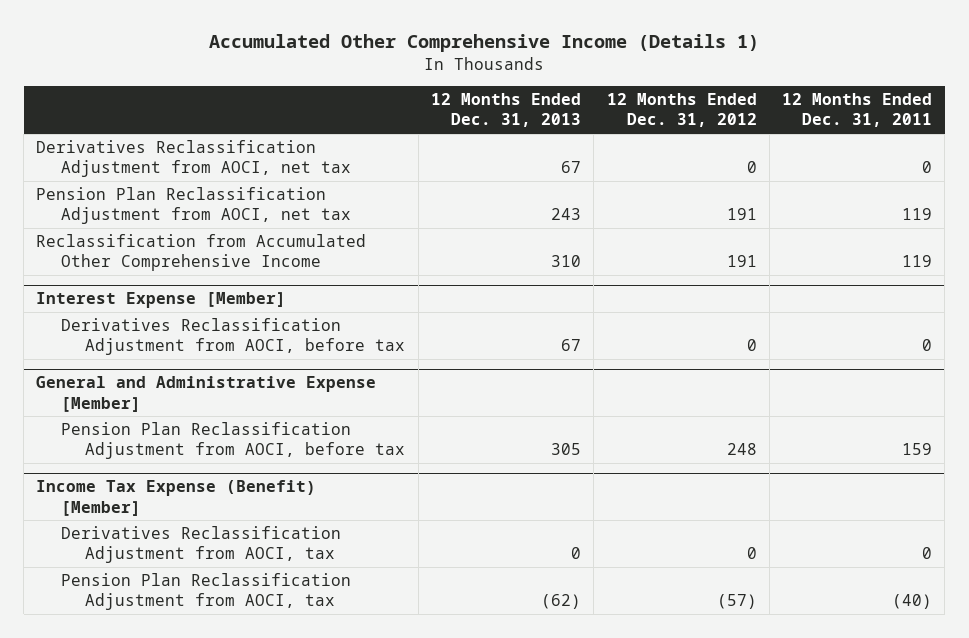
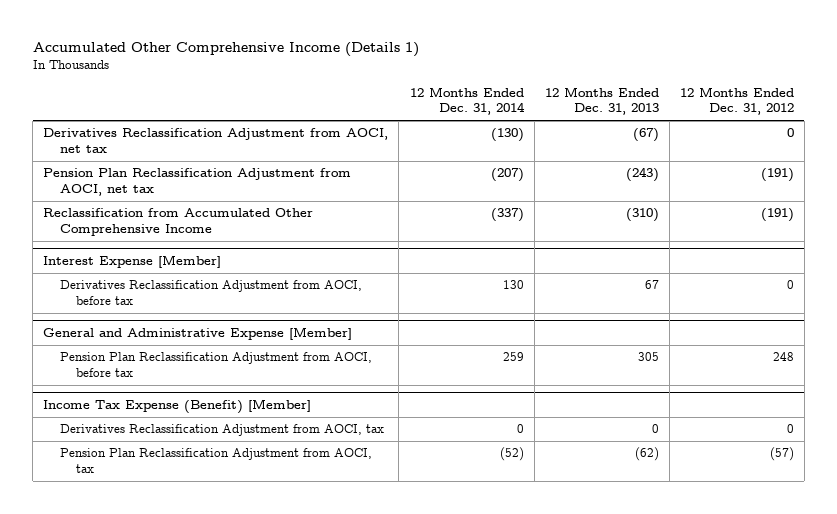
- | 12 Months Ended Dec. 31, 2013 | 12 Months Ended Dec. 31, 2012 | 12 Months Ended Dec. 31, 2011
+ | 12 Months Ended Dec. 31, 2014 | 12 Months Ended Dec. 31, 2013 | 12 Months Ended Dec. 31, 2012
- Derivatives Reclassification Adjustment from AOCI, net tax | 67 | 0 | 0
- Pension Plan Reclassification Adjustment from AOCI, net tax | 243 | 191 | 119
- Reclassification from Accumulated Other Comprehensive Income | 310 | 191 | 119
+ Derivatives Reclassification Adjustment from AOCI, net tax | (130) | (67) | 0
+ Pension Plan Reclassification Adjustment from AOCI, net tax | (207) | (243) | (191)
+ Reclassification from Accumulated Other Comprehensive Income | (337) | (310) | (191)

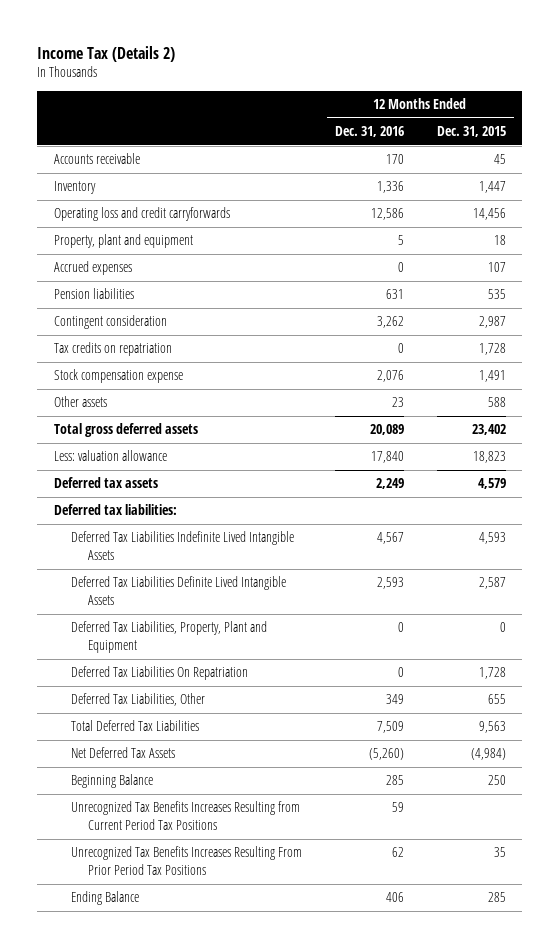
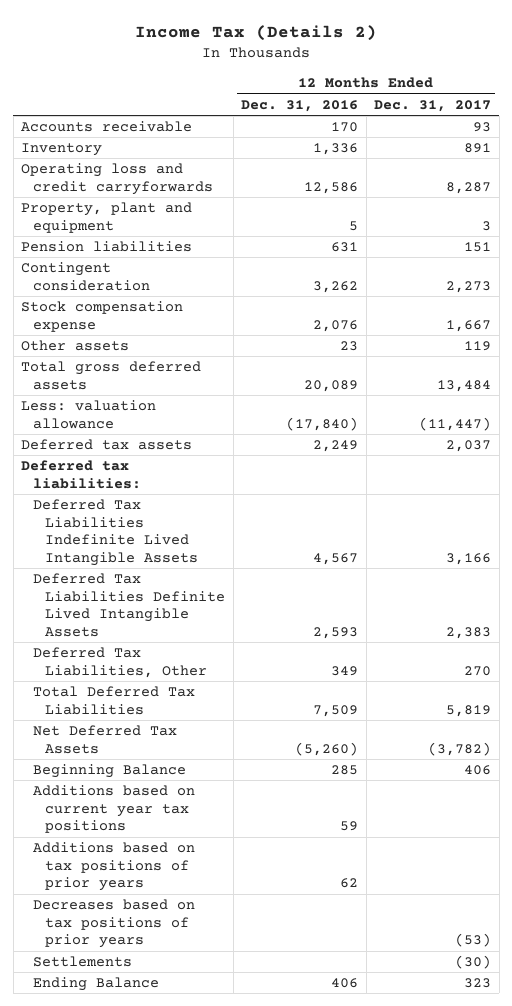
- | 12 Months Ended Dec. 31, 2016 | 12 Months Ended Dec. 31, 2015
+ | 12 Months Ended Dec. 31, 2016 | 12 Months Ended Dec. 31, 2017
- Accrued expenses | 0 | 107
- Tax credits on repatriation | 0 | 1,728
- Less: valuation allowance | 17,840 | 18,823
+ Less: valuation allowance | (17,840) | (11,447)
- Deferred Tax Liabilities, Property, Plant and Equipment | 0 | 0
- Deferred Tax Liabilities On Repatriation | 0 | 1,728
- Unrecognized Tax Benefits Increases Resulting from Current Period Tax Positions | 59 |
- Unrecognized Tax Benefits Increases Resulting From Prior Period Tax Positions | 62 | 35
+ Additions based on current year tax positions | 59 |
+ Additions based on tax positions of prior years | 62 |
+ Decreases based on tax positions of prior years | | (53)
+ Settlements | | (30)

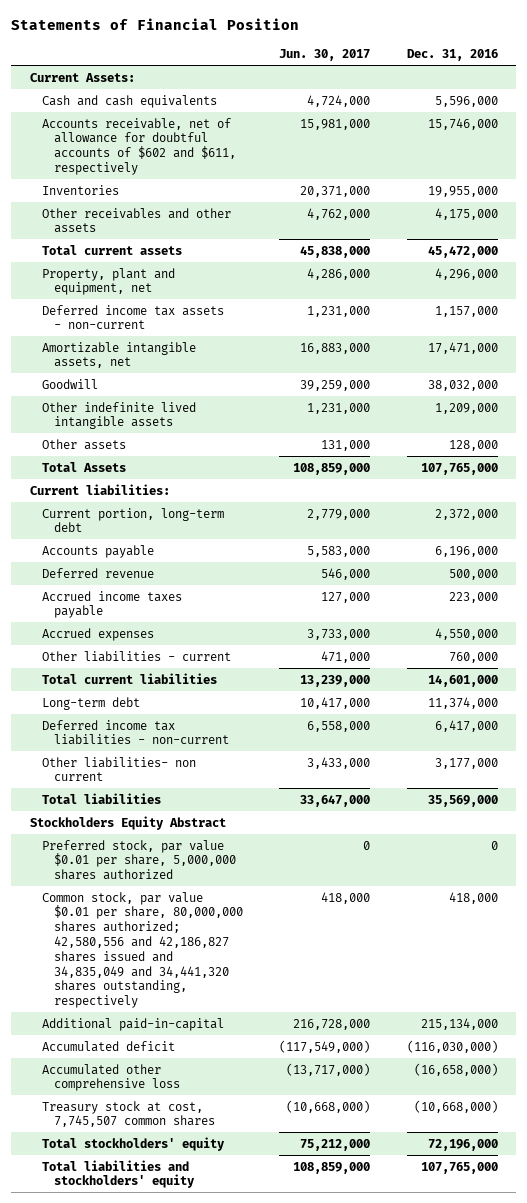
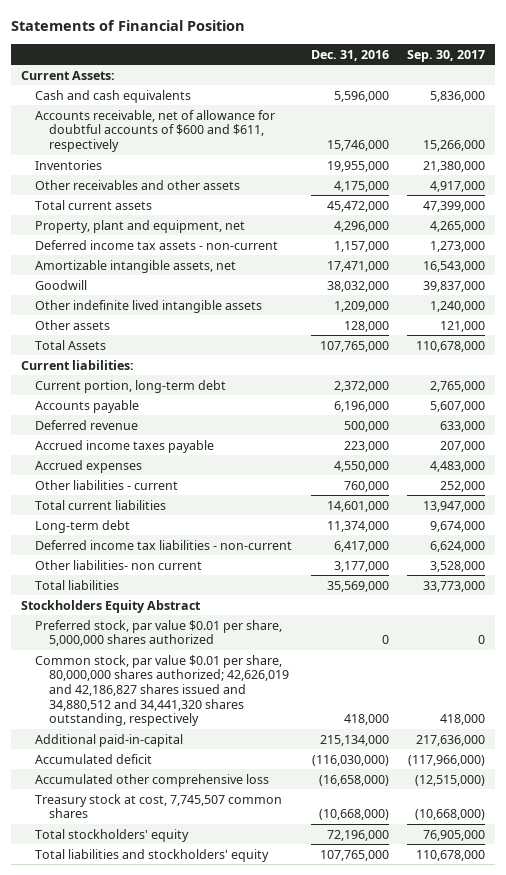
- | Jun. 30, 2017 | Dec. 31, 2016
+ | Dec. 31, 2016 | Sep. 30, 2017
- Accounts receivable, net of allowance for doubtful accounts of $602 and $611, respectively | 15,981,000 | 15,746,000
+ Accounts receivable, net of allowance for doubtful accounts of $600 and $611, respectively | 15,746,000 | 15,266,000
- Common stock, par value $0.01 per share, 80,000,000 shares authorized; 42,580,556 and 42,186,827 shares issued and 34,835,049 and 34,441,320 shares outstanding, respectively | 418,000 | 418,000
+ Common stock, par value $0.01 per share, 80,000,000 shares authorized; 42,626,019 and 42,186,827 shares issued and 34,880,512 and 34,441,320 shares outstanding, respectively | 418,000 | 418,000

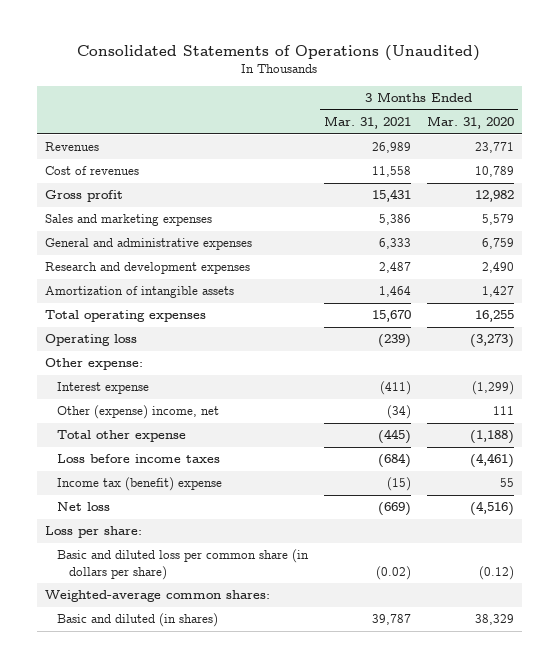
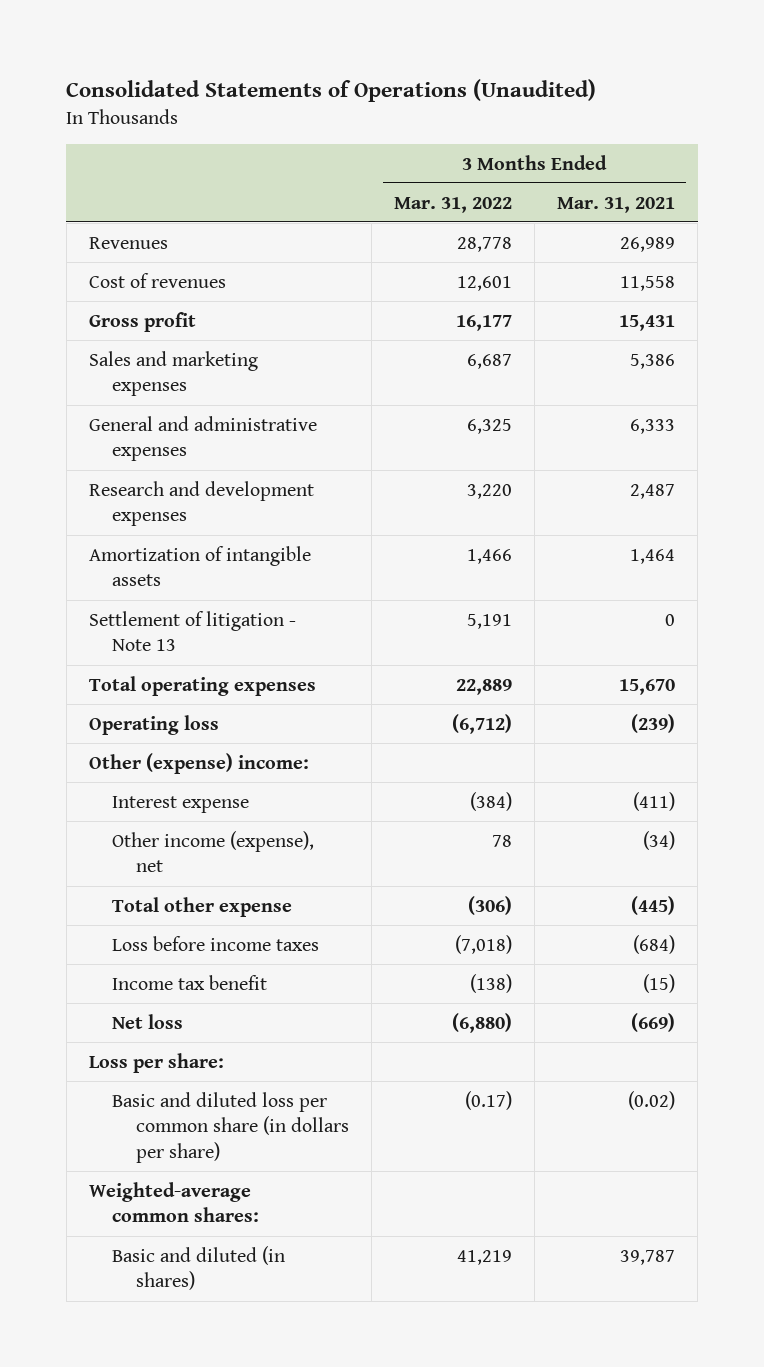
- | 3 Months Ended Mar. 31, 2021 | 3 Months Ended Mar. 31, 2020
+ | 3 Months Ended Mar. 31, 2022 | 3 Months Ended Mar. 31, 2021
+ Settlement of litigation - Note 13 | 5,191 | 0
- Other expense:
+ Other (expense) income:
- Other (expense) income, net | (34) | 111
+ Other income (expense), net | 78 | (34)
- Income tax (benefit) expense | (15) | 55
+ Income tax benefit | (138) | (15)

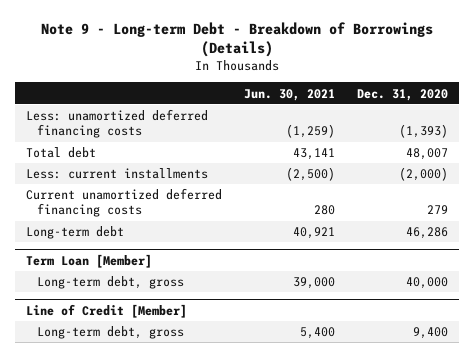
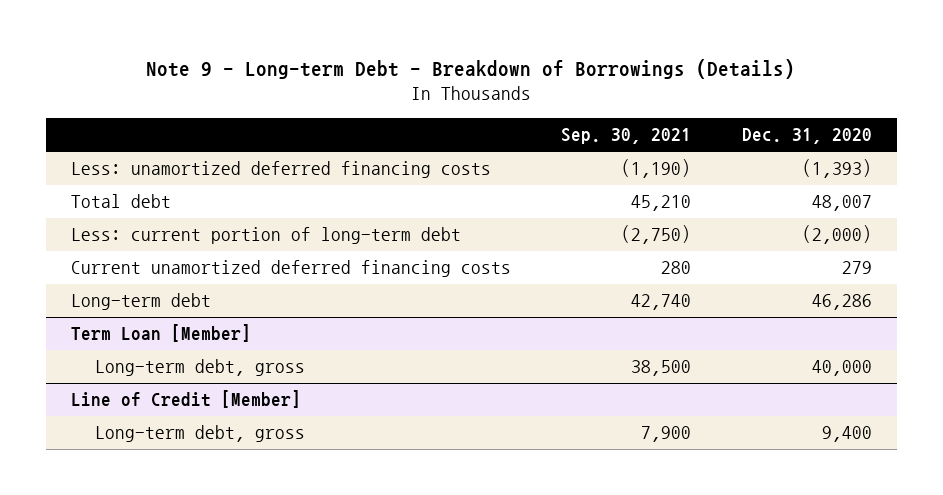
- | Jun. 30, 2021 | Dec. 31, 2020
+ | Sep. 30, 2021 | Dec. 31, 2020
- Less: current installments | (2,500) | (2,000)
+ Less: current portion of long-term debt | (2,750) | (2,000)

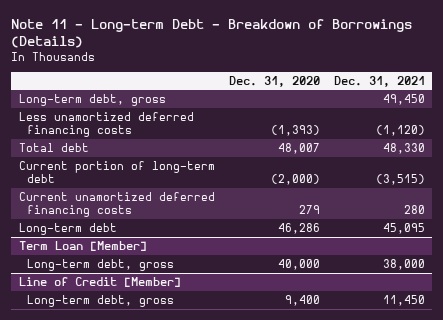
- Note 9 - Long-term Debt - Breakdown of Borrowings (Details)
+ Note 11 - Long-term Debt - Breakdown of Borrowings (Details)
- | Sep. 30, 2021 | Dec. 31, 2020
+ | Dec. 31, 2020 | Dec. 31, 2021
- Less: unamortized deferred financing costs | (1,190) | (1,393)
+ Long-term debt, gross | | 49,450
+ Less unamortized deferred financing costs | (1,393) | (1,120)
- Less: current portion of long-term debt | (2,750) | (2,000)
+ Current portion of long-term debt | (2,000) | (3,515)

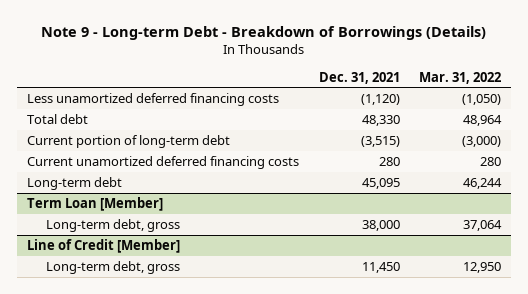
- Note 11 - Long-term Debt - Breakdown of Borrowings (Details)
+ Note 9 - Long-term Debt - Breakdown of Borrowings (Details)
- | Dec. 31, 2020 | Dec. 31, 2021
+ | Dec. 31, 2021 | Mar. 31, 2022
- Long-term debt, gross | | 49,450

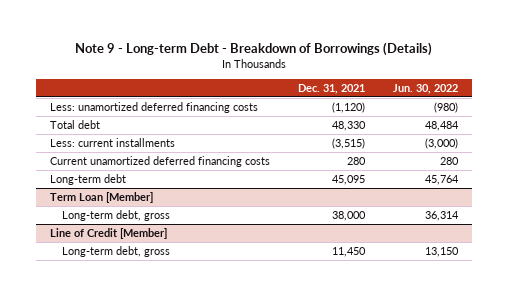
- | Dec. 31, 2021 | Mar. 31, 2022
+ | Dec. 31, 2021 | Jun. 30, 2022
- Less unamortized deferred financing costs | (1,120) | (1,050)
+ Less: unamortized deferred financing costs | (1,120) | (980)
- Current portion of long-term debt | (3,515) | (3,000)
+ Less: current installments | (3,515) | (3,000)

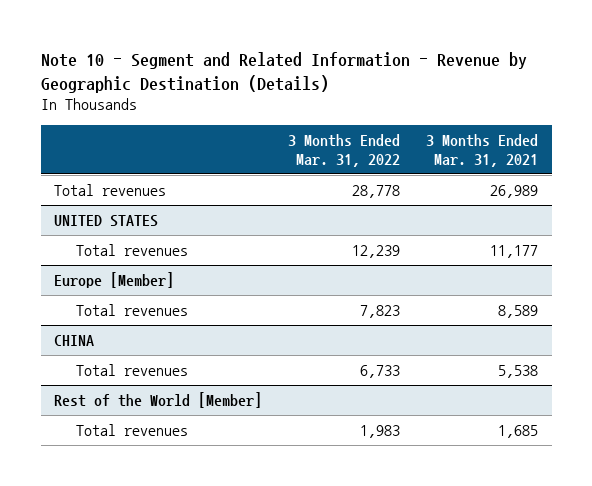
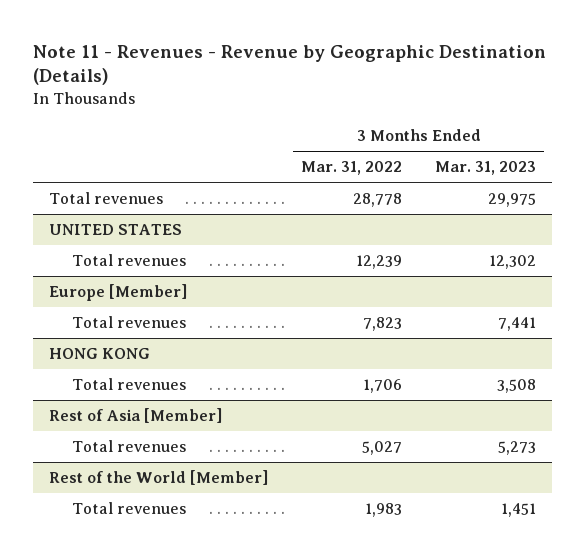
- Note 10 - Segment and Related Information - Revenue by Geographic Destination (Details)
+ Note 11 - Revenues - Revenue by Geographic Destination (Details)
- | 3 Months Ended Mar. 31, 2022 | 3 Months Ended Mar. 31, 2021
+ | 3 Months Ended Mar. 31, 2022 | 3 Months Ended Mar. 31, 2023
- CHINA
- Total revenues | 6,733 | 5,538
+ HONG KONG
+ Total revenues | 1,706 | 3,508
+ Rest of Asia [Member]
+ Total revenues | 5,027 | 5,273

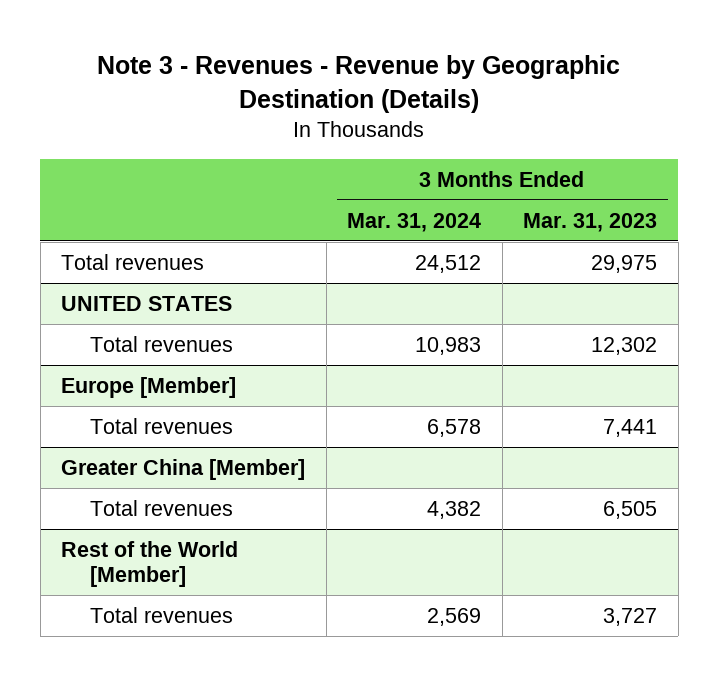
- Note 11 - Revenues - Revenue by Geographic Destination (Details)
+ Note 3 - Revenues - Revenue by Geographic Destination (Details)
- | 3 Months Ended Mar. 31, 2022 | 3 Months Ended Mar. 31, 2023
+ | 3 Months Ended Mar. 31, 2024 | 3 Months Ended Mar. 31, 2023
- HONG KONG
- Total revenues | 1,706 | 3,508
- Rest of Asia [Member]
- Total revenues | 5,027 | 5,273
+ Greater China [Member]
+ Total revenues | 4,382 | 6,505
@ Rest of the World [Member]
- Total revenues | 1,983 | 1,451
+ Total revenues | 2,569 | 3,727

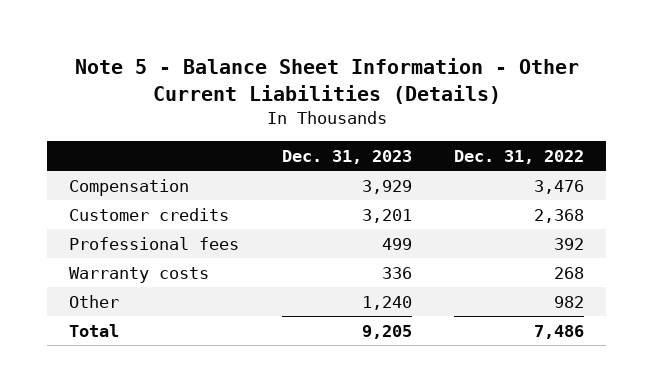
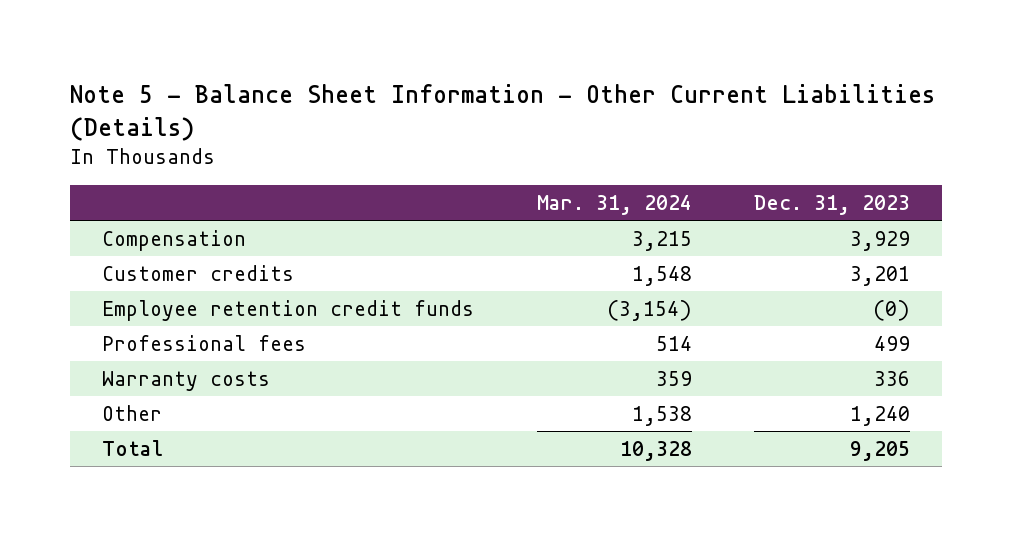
- | Dec. 31, 2023 | Dec. 31, 2022
+ | Mar. 31, 2024 | Dec. 31, 2023
+ Employee retention credit funds | (3,154) | (0)

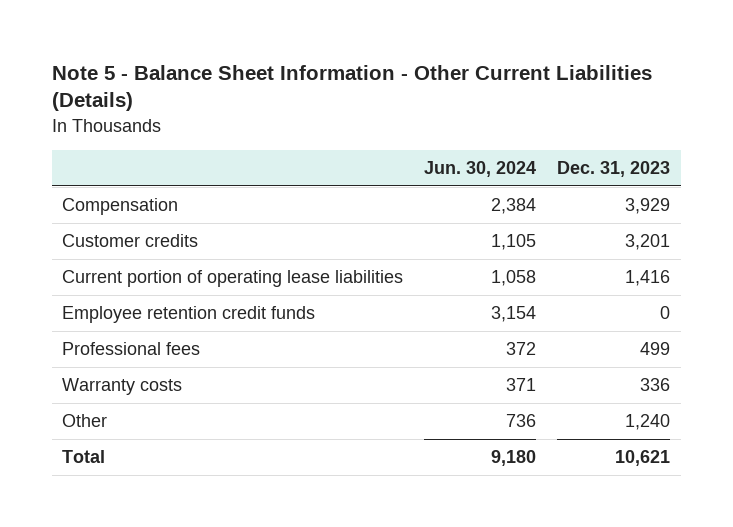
- | Mar. 31, 2024 | Dec. 31, 2023
+ | Jun. 30, 2024 | Dec. 31, 2023
- Employee retention credit funds | (3,154) | (0)
+ Current portion of operating lease liabilities | 1,058 | 1,416
+ Employee retention credit funds | 3,154 | 0
- Total | 10,328 | 9,205
+ Total | 9,180 | 10,621

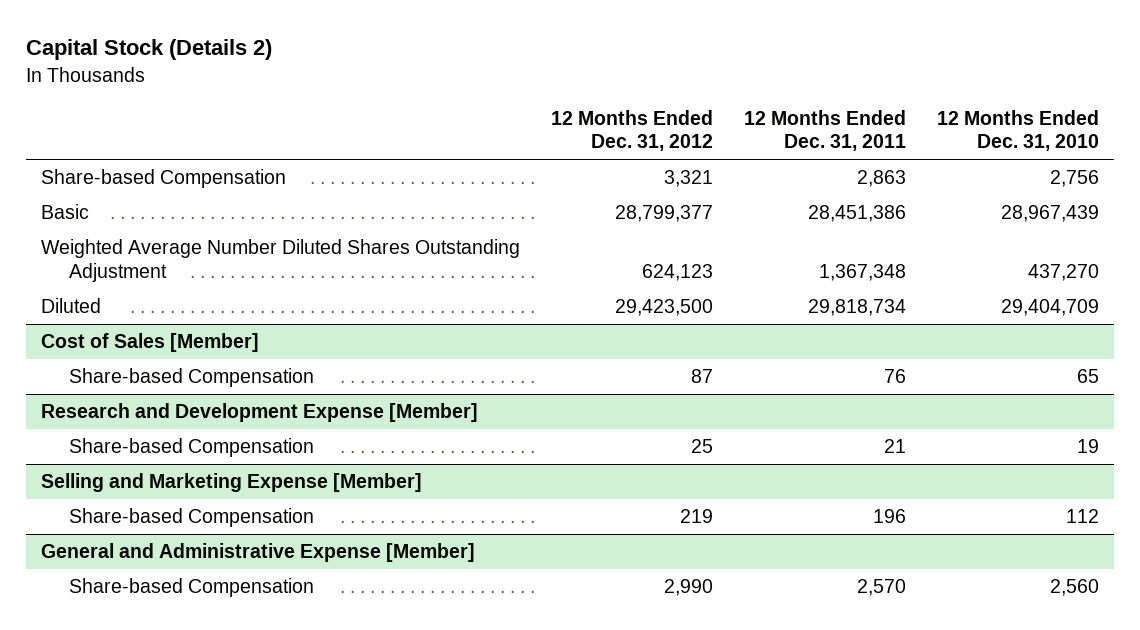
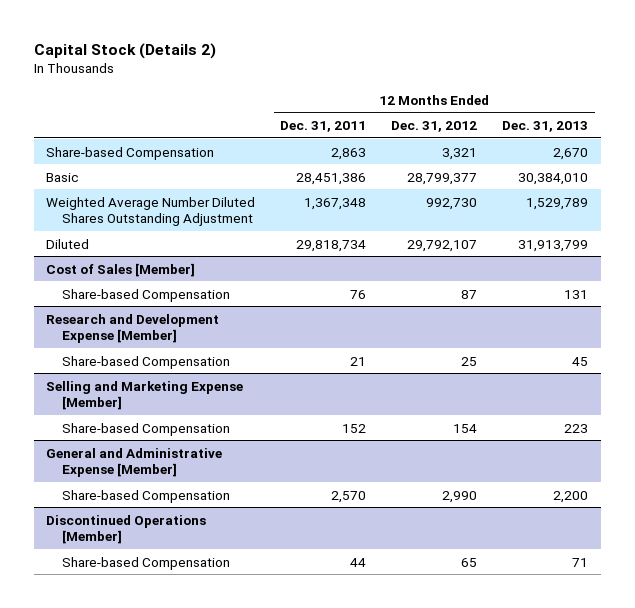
- | 12 Months Ended Dec. 31, 2012 | 12 Months Ended Dec. 31, 2011 | 12 Months Ended Dec. 31, 2010
+ | 12 Months Ended Dec. 31, 2011 | 12 Months Ended Dec. 31, 2012 | 12 Months Ended Dec. 31, 2013
- Weighted Average Number Diluted Shares Outstanding Adjustment | 624,123 | 1,367,348 | 437,270
- Diluted | 29,423,500 | 29,818,734 | 29,404,709
+ Weighted Average Number Diluted Shares Outstanding Adjustment | 1,367,348 | 992,730 | 1,529,789
+ Diluted | 29,818,734 | 29,792,107 | 31,913,799
@ Selling and Marketing Expense [Member]
- Share-based Compensation | 219 | 196 | 112
+ Share-based Compensation | 152 | 154 | 223
+ Discontinued Operations [Member]
+ Share-based Compensation | 44 | 65 | 71

